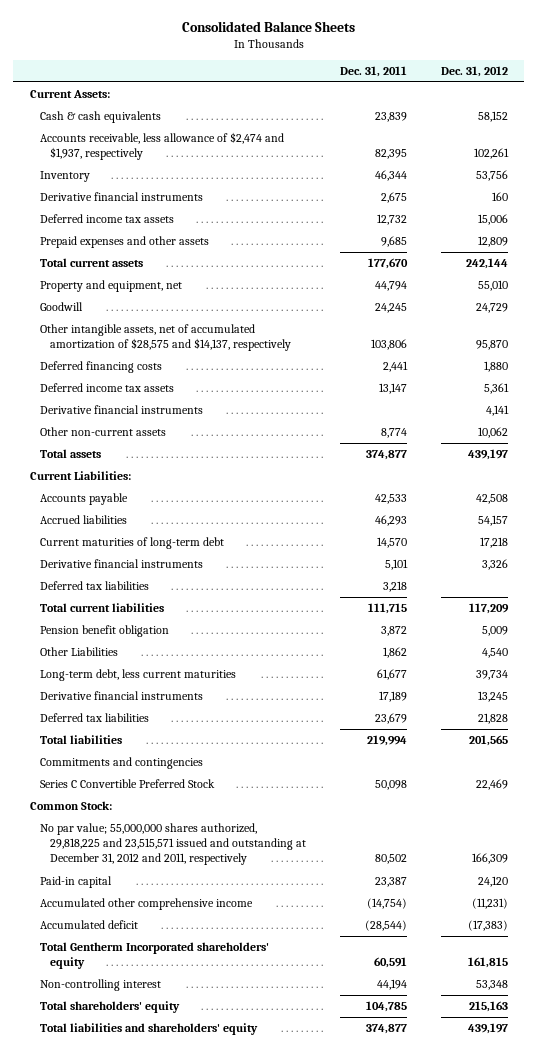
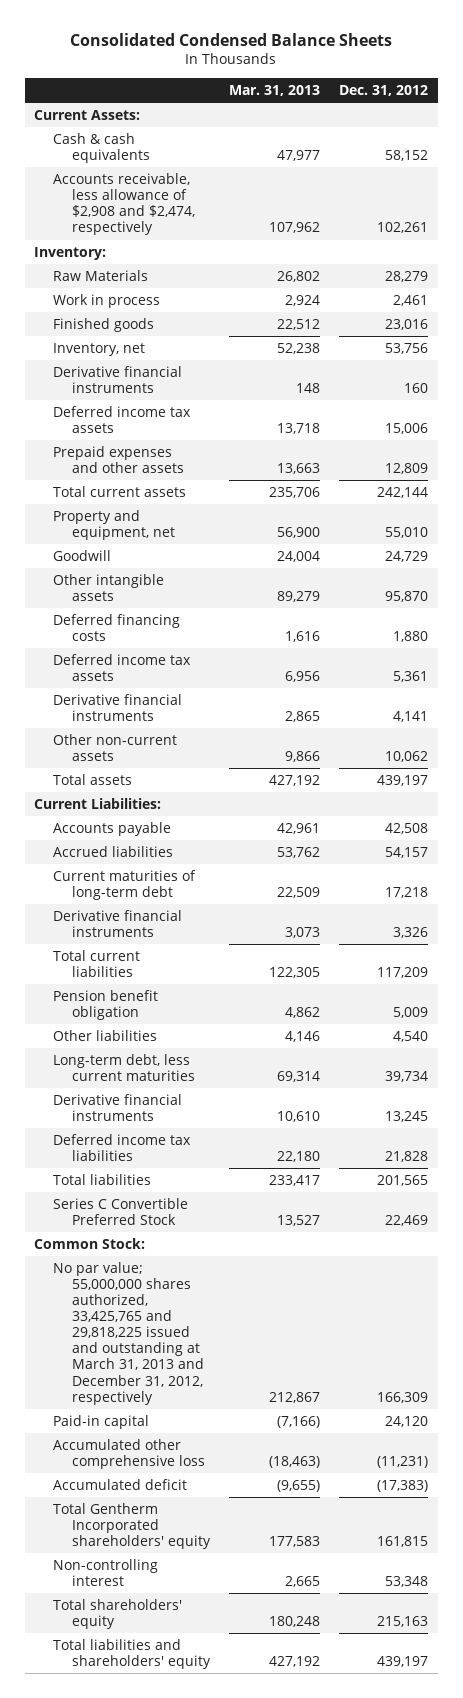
- Consolidated Balance Sheets
+ Consolidated Condensed Balance Sheets
- | Dec. 31, 2011 | Dec. 31, 2012
+ | Mar. 31, 2013 | Dec. 31, 2012
- Accounts receivable, less allowance of $2,474 and $1,937, respectively | 82,395 | 102,261
- Inventory | 46,344 | 53,756
+ Accounts receivable, less allowance of $2,908 and $2,474, respectively | 107,962 | 102,261
+ Inventory:
+ Raw Materials | 26,802 | 28,279
+ Work in process | 2,924 | 2,461
+ Finished goods | 22,512 | 23,016
+ Inventory, net | 52,238 | 53,756
- Other intangible assets, net of accumulated amortization of $28,575 and $14,137, respectively | 103,806 | 95,870
+ Other intangible assets | 89,279 | 95,870
- Deferred tax liabilities | 3,218 |
- Other Liabilities | 1,862 | 4,540
+ Other liabilities | 4,146 | 4,540
- Deferred tax liabilities | 23,679 | 21,828
+ Deferred income tax liabilities | 22,180 | 21,828
- Commitments and contingencies
- No par value; 55,000,000 shares authorized, 29,818,225 and 23,515,571 issued and outstanding at December 31, 2012 and 2011, respectively | 80,502 | 166,309
+ No par value; 55,000,000 shares authorized, 33,425,765 and 29,818,225 issued and outstanding at March 31, 2013 and December 31, 2012, respectively | 212,867 | 166,309
- Accumulated other comprehensive income | (14,754) | (11,231)
+ Accumulated other comprehensive loss | (18,463) | (11,231)

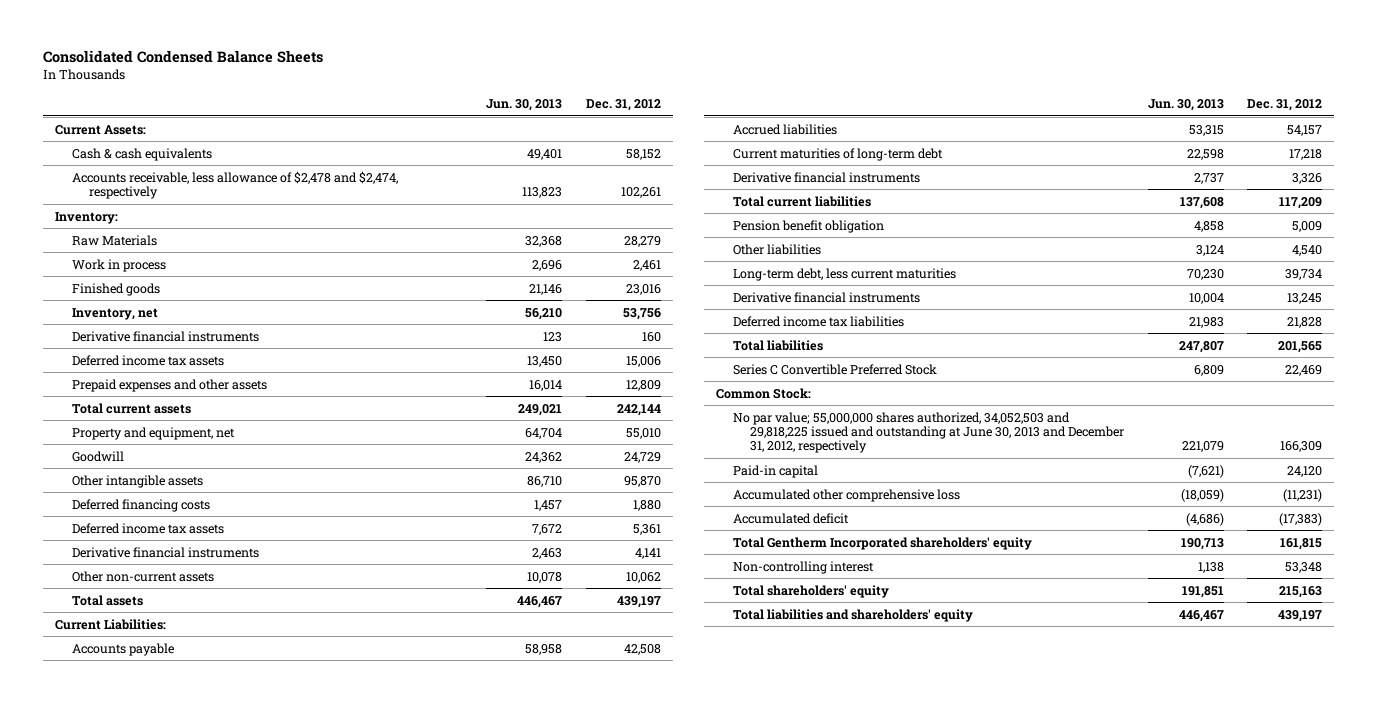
- | Mar. 31, 2013 | Dec. 31, 2012
+ | Jun. 30, 2013 | Dec. 31, 2012
- Accounts receivable, less allowance of $2,908 and $2,474, respectively | 107,962 | 102,261
+ Accounts receivable, less allowance of $2,478 and $2,474, respectively | 113,823 | 102,261
- No par value; 55,000,000 shares authorized, 33,425,765 and 29,818,225 issued and outstanding at March 31, 2013 and December 31, 2012, respectively | 212,867 | 166,309
+ No par value; 55,000,000 shares authorized, 34,052,503 and 29,818,225 issued and outstanding at June 30, 2013 and December 31, 2012, respectively | 221,079 | 166,309

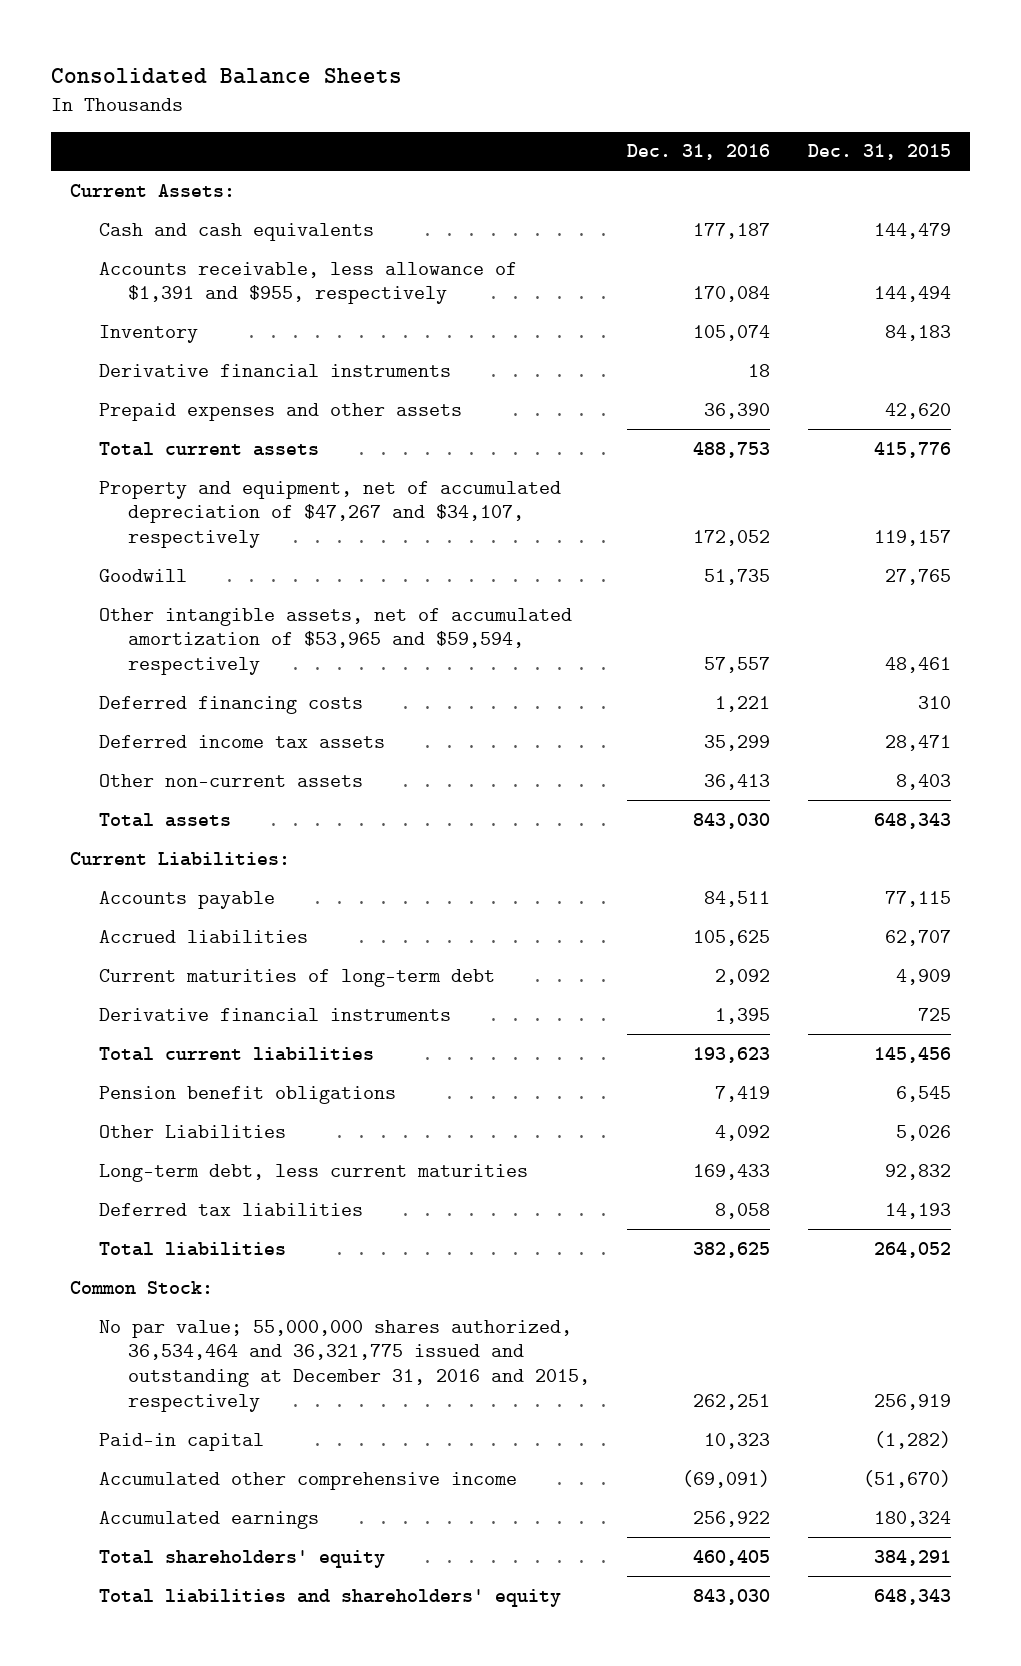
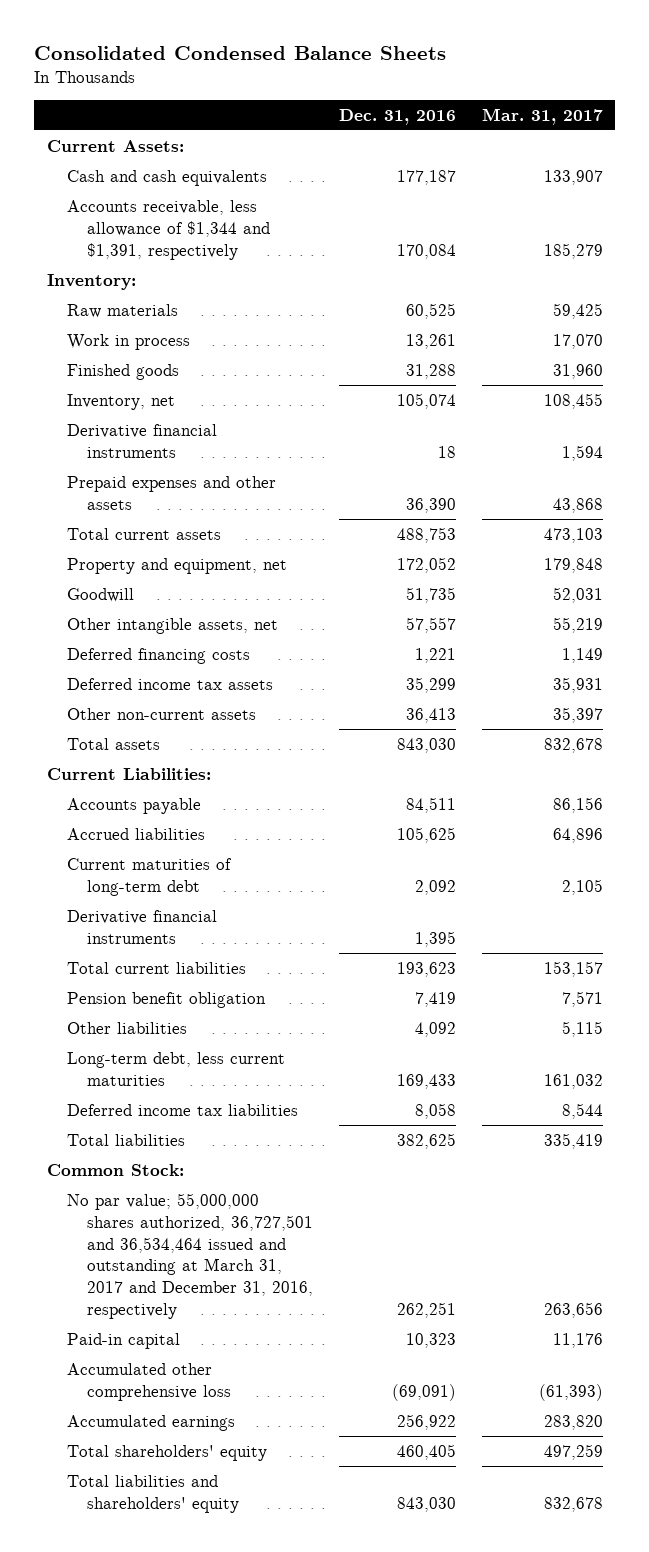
- Consolidated Balance Sheets
+ Consolidated Condensed Balance Sheets
- | Dec. 31, 2016 | Dec. 31, 2015
+ | Dec. 31, 2016 | Mar. 31, 2017
- Accounts receivable, less allowance of $1,391 and $955, respectively | 170,084 | 144,494
- Inventory | 105,074 | 84,183
+ Accounts receivable, less allowance of $1,344 and $1,391, respectively | 170,084 | 185,279
+ Inventory:
+ Raw materials | 60,525 | 59,425
+ Work in process | 13,261 | 17,070
+ Finished goods | 31,288 | 31,960
+ Inventory, net | 105,074 | 108,455
- Property and equipment, net of accumulated depreciation of $47,267 and $34,107, respectively | 172,052 | 119,157
+ Property and equipment, net | 172,052 | 179,848
- Other intangible assets, net of accumulated amortization of $53,965 and $59,594, respectively | 57,557 | 48,461
+ Other intangible assets, net | 57,557 | 55,219
- Pension benefit obligations | 7,419 | 6,545
- Other Liabilities | 4,092 | 5,026
+ Pension benefit obligation | 7,419 | 7,571
+ Other liabilities | 4,092 | 5,115
- Deferred tax liabilities | 8,058 | 14,193
+ Deferred income tax liabilities | 8,058 | 8,544
- No par value; 55,000,000 shares authorized, 36,534,464 and 36,321,775 issued and outstanding at December 31, 2016 and 2015, respectively | 262,251 | 256,919
+ No par value; 55,000,000 shares authorized, 36,727,501 and 36,534,464 issued and outstanding at March 31, 2017 and December 31, 2016, respectively | 262,251 | 263,656
- Accumulated other comprehensive income | (69,091) | (51,670)
+ Accumulated other comprehensive loss | (69,091) | (61,393)

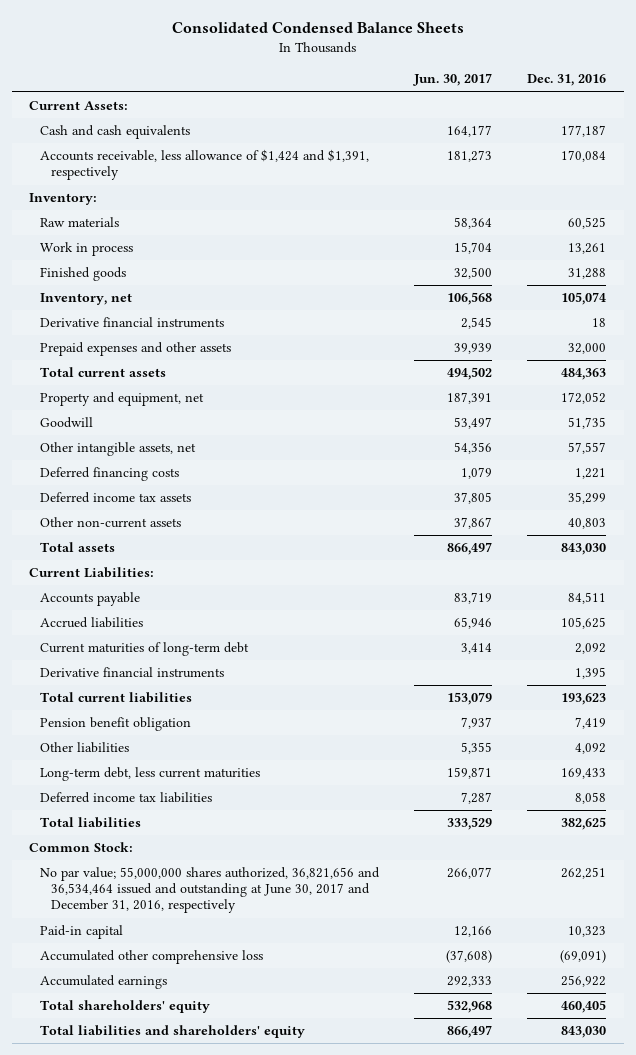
- | Dec. 31, 2016 | Mar. 31, 2017
+ | Jun. 30, 2017 | Dec. 31, 2016
- Accounts receivable, less allowance of $1,344 and $1,391, respectively | 170,084 | 185,279
+ Accounts receivable, less allowance of $1,424 and $1,391, respectively | 181,273 | 170,084
- Prepaid expenses and other assets | 36,390 | 43,868
- Total current assets | 488,753 | 473,103
+ Prepaid expenses and other assets | 39,939 | 32,000
+ Total current assets | 494,502 | 484,363
- Other non-current assets | 36,413 | 35,397
+ Other non-current assets | 37,867 | 40,803
- No par value; 55,000,000 shares authorized, 36,727,501 and 36,534,464 issued and outstanding at March 31, 2017 and December 31, 2016, respectively | 262,251 | 263,656
+ No par value; 55,000,000 shares authorized, 36,821,656 and 36,534,464 issued and outstanding at June 30, 2017 and December 31, 2016, respectively | 266,077 | 262,251

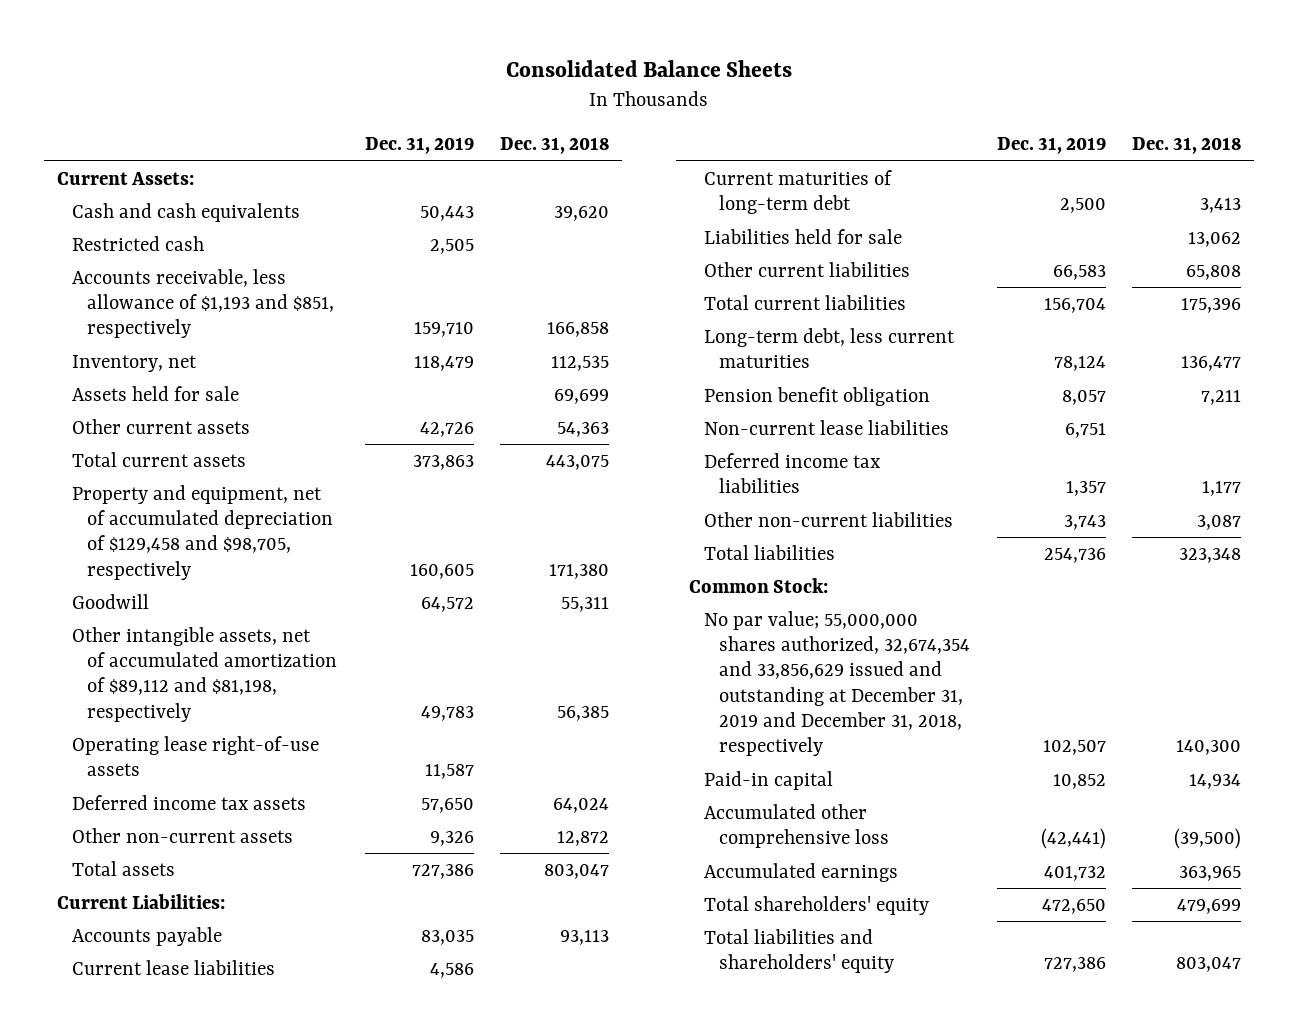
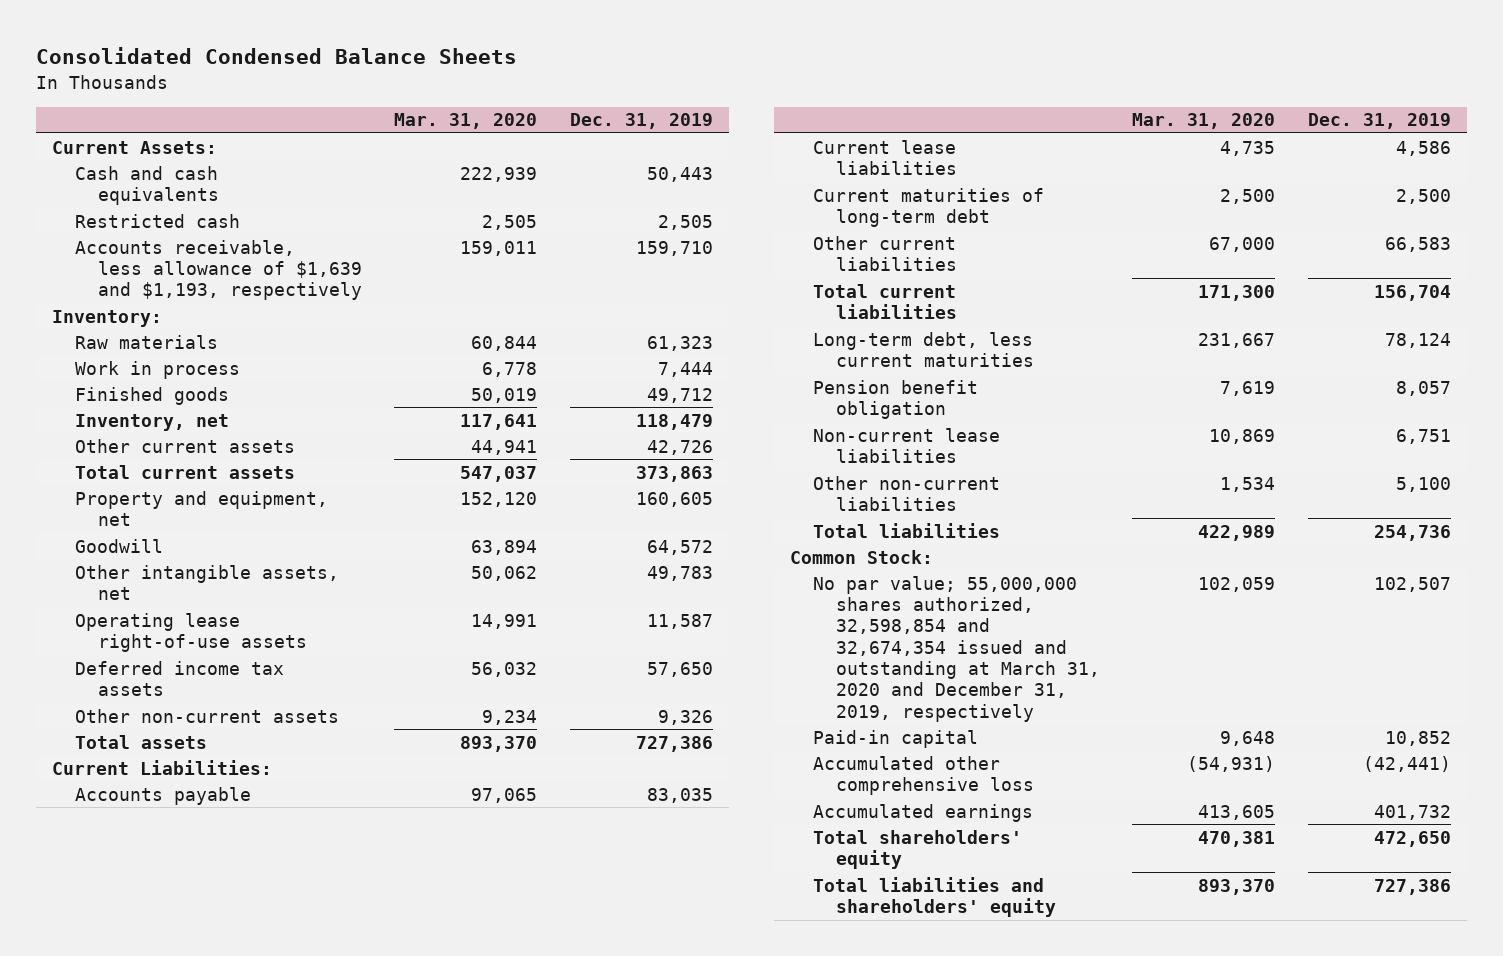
- Consolidated Balance Sheets
+ Consolidated Condensed Balance Sheets
- | Dec. 31, 2019 | Dec. 31, 2018
+ | Mar. 31, 2020 | Dec. 31, 2019
- Accounts receivable, less allowance of $1,193 and $851, respectively | 159,710 | 166,858
+ Accounts receivable, less allowance of $1,639 and $1,193, respectively | 159,011 | 159,710
+ Inventory:
+ Raw materials | 60,844 | 61,323
+ Work in process | 6,778 | 7,444
+ Finished goods | 50,019 | 49,712
- Assets held for sale | | 69,699
- Property and equipment, net of accumulated depreciation of $129,458 and $98,705, respectively | 160,605 | 171,380
+ Property and equipment, net | 152,120 | 160,605
- Other intangible assets, net of accumulated amortization of $89,112 and $81,198, respectively | 49,783 | 56,385
+ Other intangible assets, net | 50,062 | 49,783
- Liabilities held for sale | | 13,062
- Deferred income tax liabilities | 1,357 | 1,177
- Other non-current liabilities | 3,743 | 3,087
+ Other non-current liabilities | 1,534 | 5,100
- No par value; 55,000,000 shares authorized, 32,674,354 and 33,856,629 issued and outstanding at December 31, 2019 and December 31, 2018, respectively | 102,507 | 140,300
+ No par value; 55,000,000 shares authorized, 32,598,854 and 32,674,354 issued and outstanding at March 31, 2020 and December 31, 2019, respectively | 102,059 | 102,507

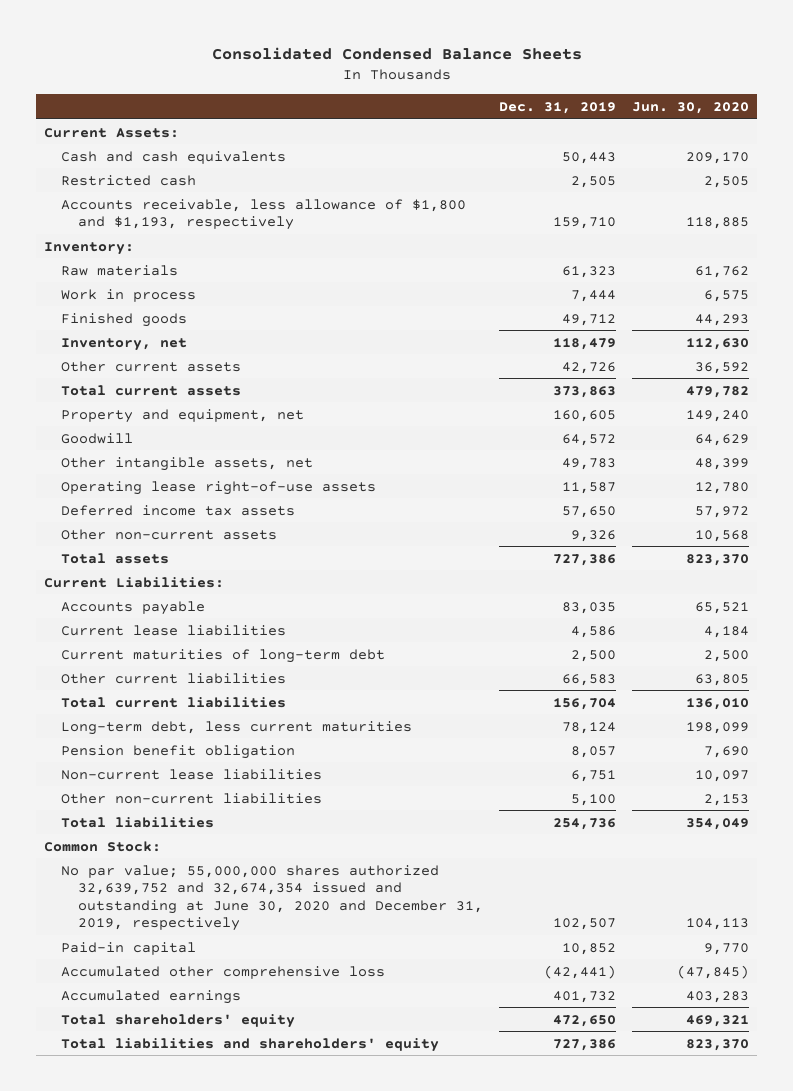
- | Mar. 31, 2020 | Dec. 31, 2019
+ | Dec. 31, 2019 | Jun. 30, 2020
- Accounts receivable, less allowance of $1,639 and $1,193, respectively | 159,011 | 159,710
+ Accounts receivable, less allowance of $1,800 and $1,193, respectively | 159,710 | 118,885
- No par value; 55,000,000 shares authorized, 32,598,854 and 32,674,354 issued and outstanding at March 31, 2020 and December 31, 2019, respectively | 102,059 | 102,507
+ No par value; 55,000,000 shares authorized 32,639,752 and 32,674,354 issued and outstanding at June 30, 2020 and December 31, 2019, respectively | 102,507 | 104,113

